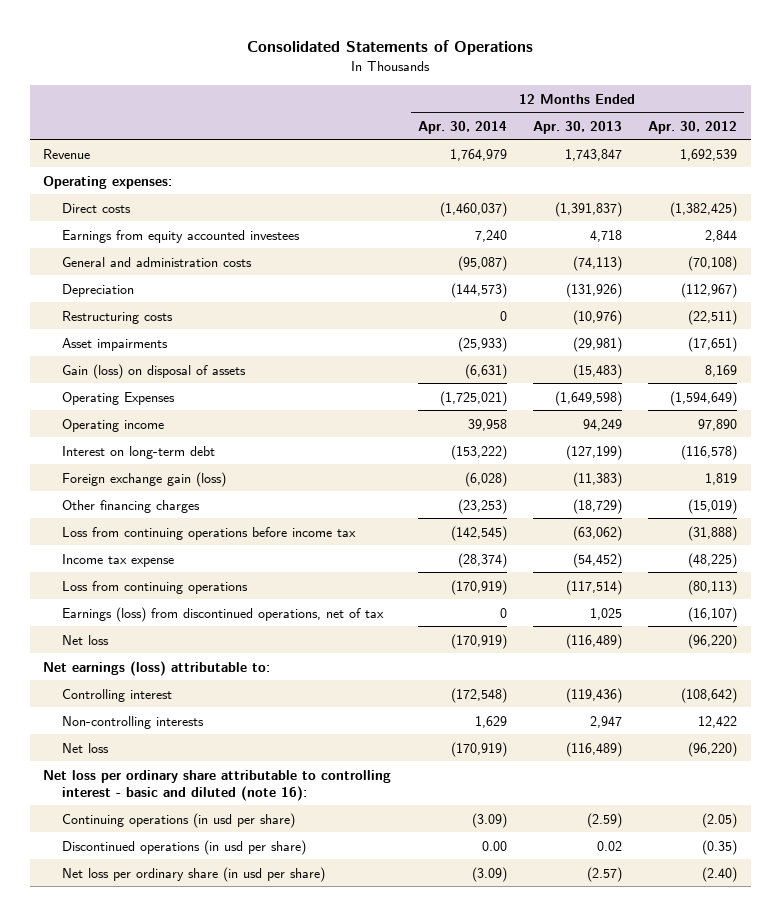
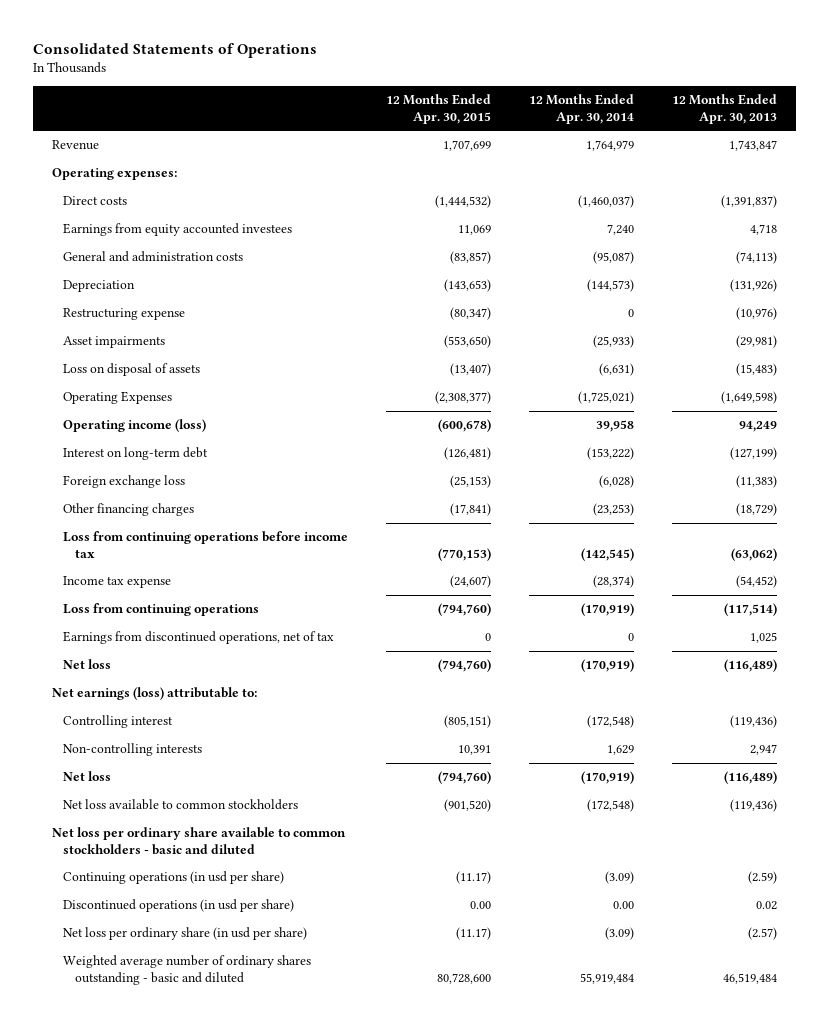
- | 12 Months Ended Apr. 30, 2014 | 12 Months Ended Apr. 30, 2013 | 12 Months Ended Apr. 30, 2012
+ | 12 Months Ended Apr. 30, 2015 | 12 Months Ended Apr. 30, 2014 | 12 Months Ended Apr. 30, 2013
- Restructuring costs | 0 | (10,976) | (22,511)
+ Restructuring expense | (80,347) | 0 | (10,976)
- Gain (loss) on disposal of assets | (6,631) | (15,483) | 8,169
+ Loss on disposal of assets | (13,407) | (6,631) | (15,483)
- Operating income | 39,958 | 94,249 | 97,890
+ Operating income (loss) | (600,678) | 39,958 | 94,249
- Foreign exchange gain (loss) | (6,028) | (11,383) | 1,819
+ Foreign exchange loss | (25,153) | (6,028) | (11,383)
- Earnings (loss) from discontinued operations, net of tax | 0 | 1,025 | (16,107)
+ Earnings from discontinued operations, net of tax | 0 | 0 | 1,025
- Net loss per ordinary share attributable to controlling interest - basic and diluted (note 16):
+ Net loss available to common stockholders | (901,520) | (172,548) | (119,436)
+ Net loss per ordinary share available to common stockholders - basic and diluted
+ Weighted average number of ordinary shares outstanding - basic and diluted | 80,728,600 | 55,919,484 | 46,519,484

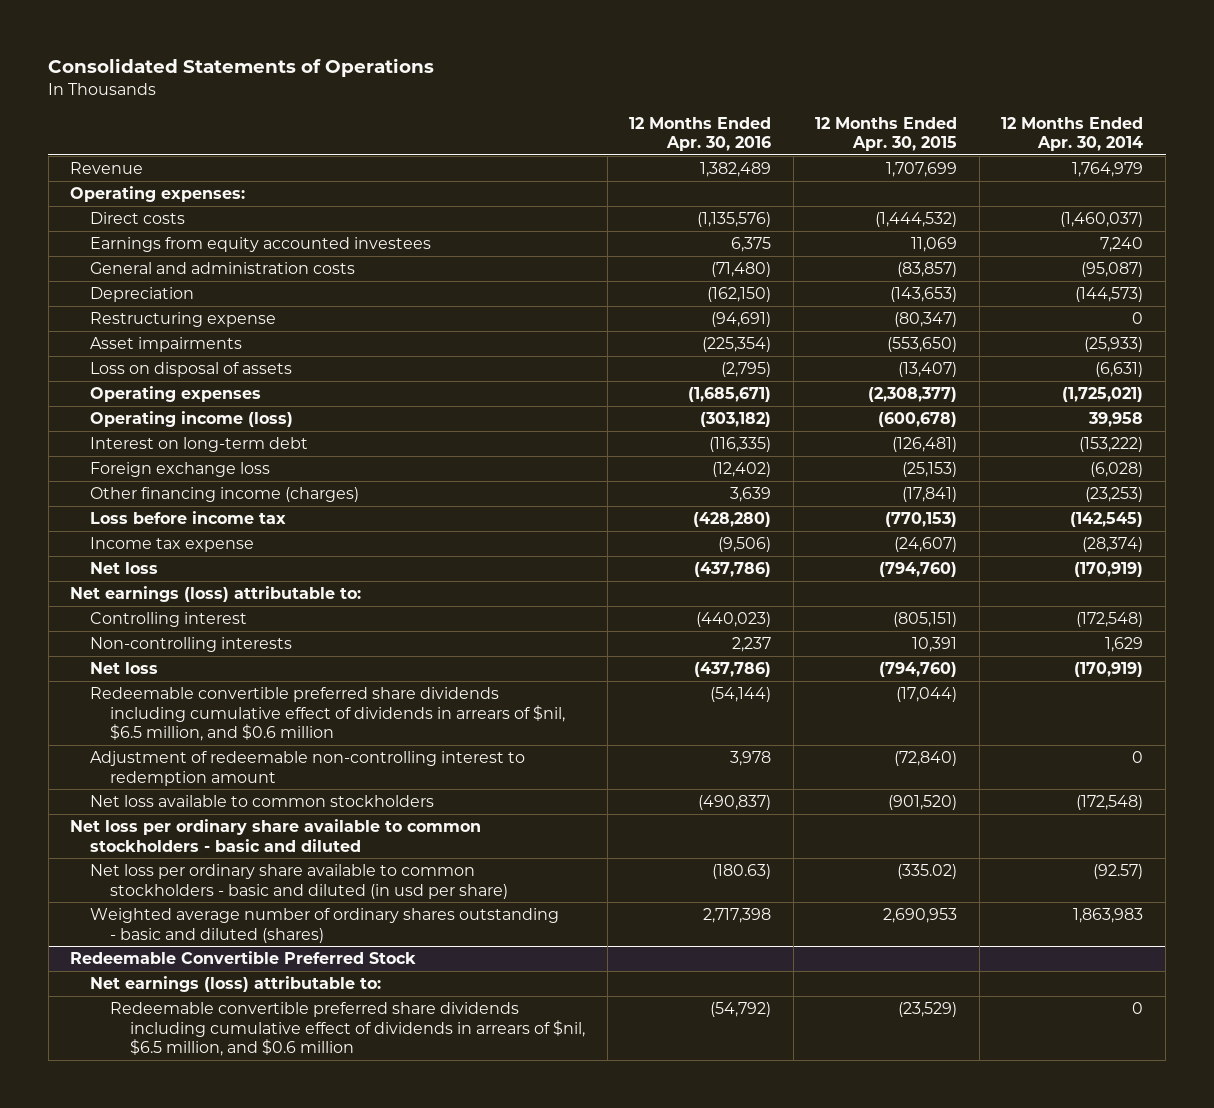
- | 12 Months Ended Apr. 30, 2015 | 12 Months Ended Apr. 30, 2014 | 12 Months Ended Apr. 30, 2013
+ | 12 Months Ended Apr. 30, 2016 | 12 Months Ended Apr. 30, 2015 | 12 Months Ended Apr. 30, 2014
- Operating Expenses | (2,308,377) | (1,725,021) | (1,649,598)
+ Operating expenses | (1,685,671) | (2,308,377) | (1,725,021)
- Other financing charges | (17,841) | (23,253) | (18,729)
- Loss from continuing operations before income tax | (770,153) | (142,545) | (63,062)
+ Other financing income (charges) | 3,639 | (17,841) | (23,253)
+ Loss before income tax | (428,280) | (770,153) | (142,545)
- Loss from continuing operations | (794,760) | (170,919) | (117,514)
- Earnings from discontinued operations, net of tax | 0 | 0 | 1,025
+ Redeemable convertible preferred share dividends including cumulative effect of dividends in arrears of $nil, $6.5 million, and $0.6 million | (54,144) | (17,044) |
+ Adjustment of redeemable non-controlling interest to redemption amount | 3,978 | (72,840) | 0
- Continuing operations (in usd per share) | (11.17) | (3.09) | (2.59)
- Discontinued operations (in usd per share) | 0.00 | 0.00 | 0.02
- Net loss per ordinary share (in usd per share) | (11.17) | (3.09) | (2.57)
- Weighted average number of ordinary shares outstanding - basic and diluted | 80,728,600 | 55,919,484 | 46,519,484
+ Net loss per ordinary share available to common stockholders - basic and diluted (in usd per share) | (180.63) | (335.02) | (92.57)
+ Weighted average number of ordinary shares outstanding - basic and diluted (shares) | 2,717,398 | 2,690,953 | 1,863,983
+ Redeemable Convertible Preferred Stock
+ Net earnings (loss) attributable to:
+ Redeemable convertible preferred share dividends including cumulative effect of dividends in arrears of $nil, $6.5 million, and $0.6 million | (54,792) | (23,529) | 0

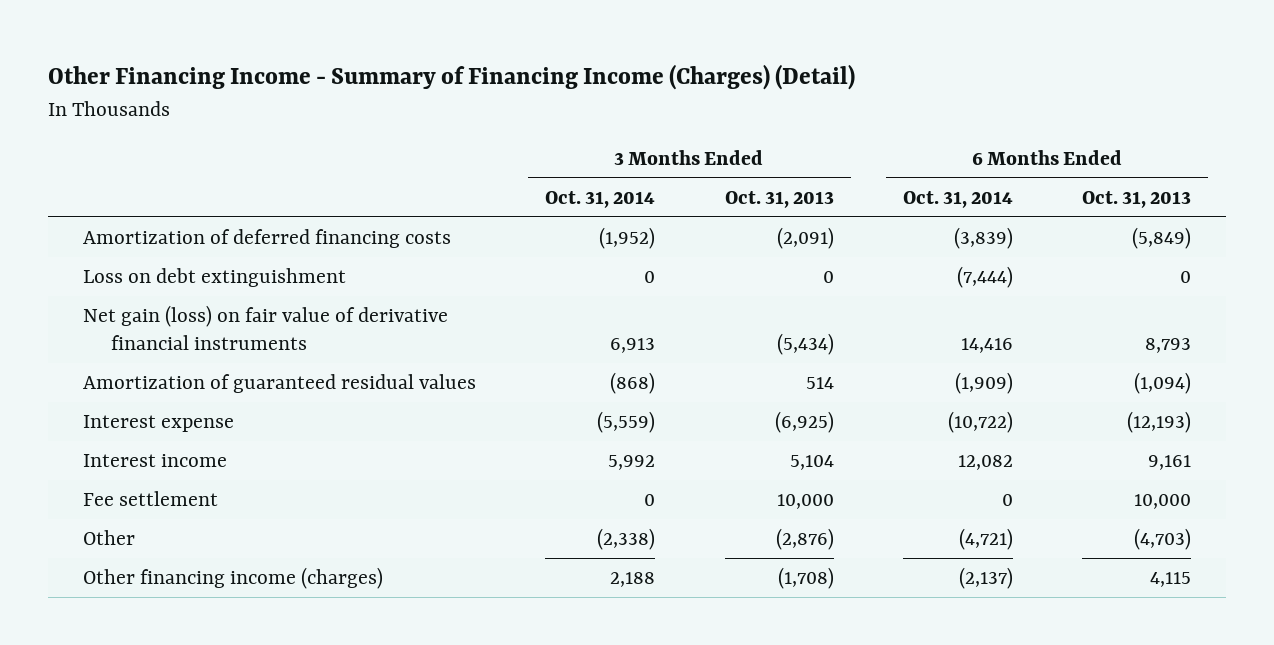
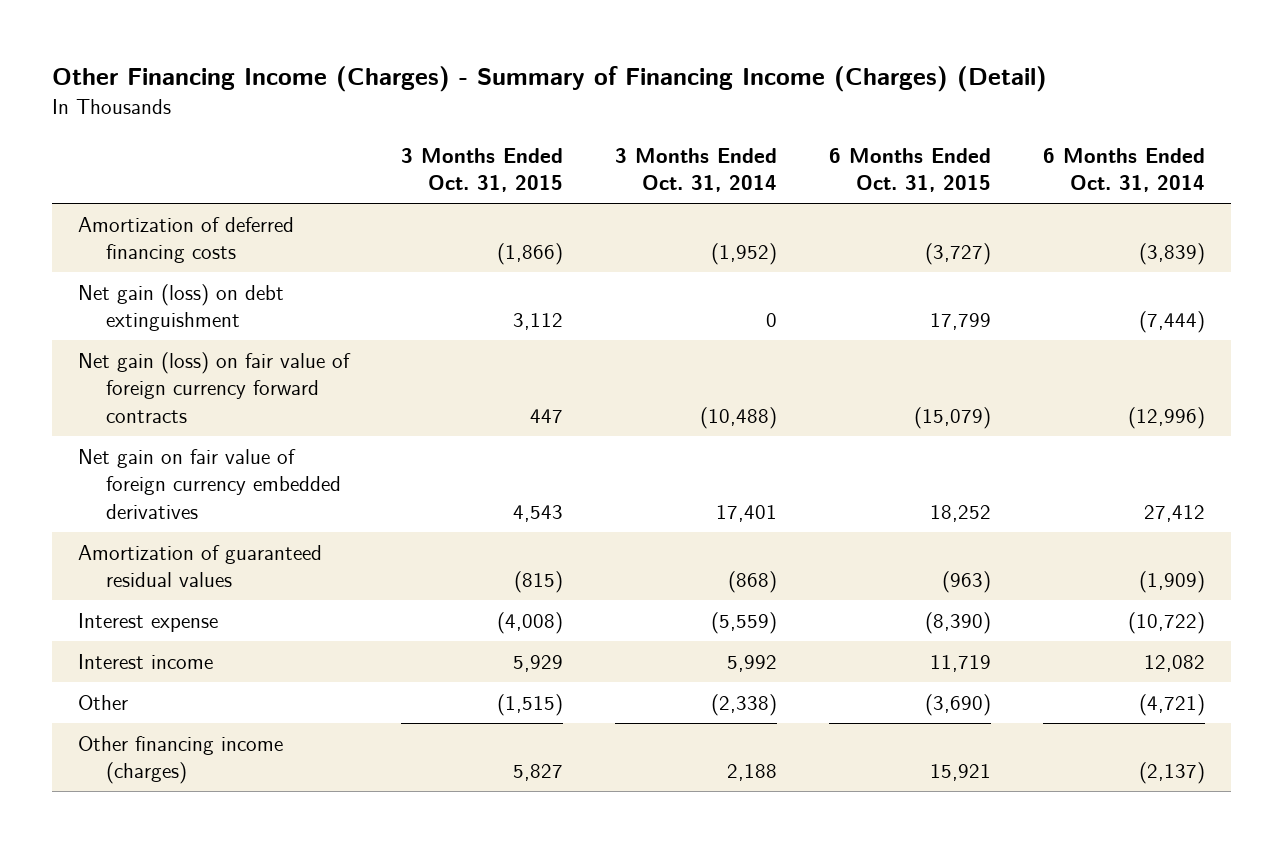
- Other Financing Income - Summary of Financing Income (Charges) (Detail)
+ Other Financing Income (Charges) - Summary of Financing Income (Charges) (Detail)
- | 3 Months Ended Oct. 31, 2014 | 3 Months Ended Oct. 31, 2013 | 6 Months Ended Oct. 31, 2014 | 6 Months Ended Oct. 31, 2013
+ | 3 Months Ended Oct. 31, 2015 | 3 Months Ended Oct. 31, 2014 | 6 Months Ended Oct. 31, 2015 | 6 Months Ended Oct. 31, 2014
- Loss on debt extinguishment | 0 | 0 | (7,444) | 0
- Net gain (loss) on fair value of derivative financial instruments | 6,913 | (5,434) | 14,416 | 8,793
+ Net gain (loss) on debt extinguishment | 3,112 | 0 | 17,799 | (7,444)
+ Net gain (loss) on fair value of foreign currency forward contracts | 447 | (10,488) | (15,079) | (12,996)
+ Net gain on fair value of foreign currency embedded derivatives | 4,543 | 17,401 | 18,252 | 27,412
- Fee settlement | 0 | 10,000 | 0 | 10,000

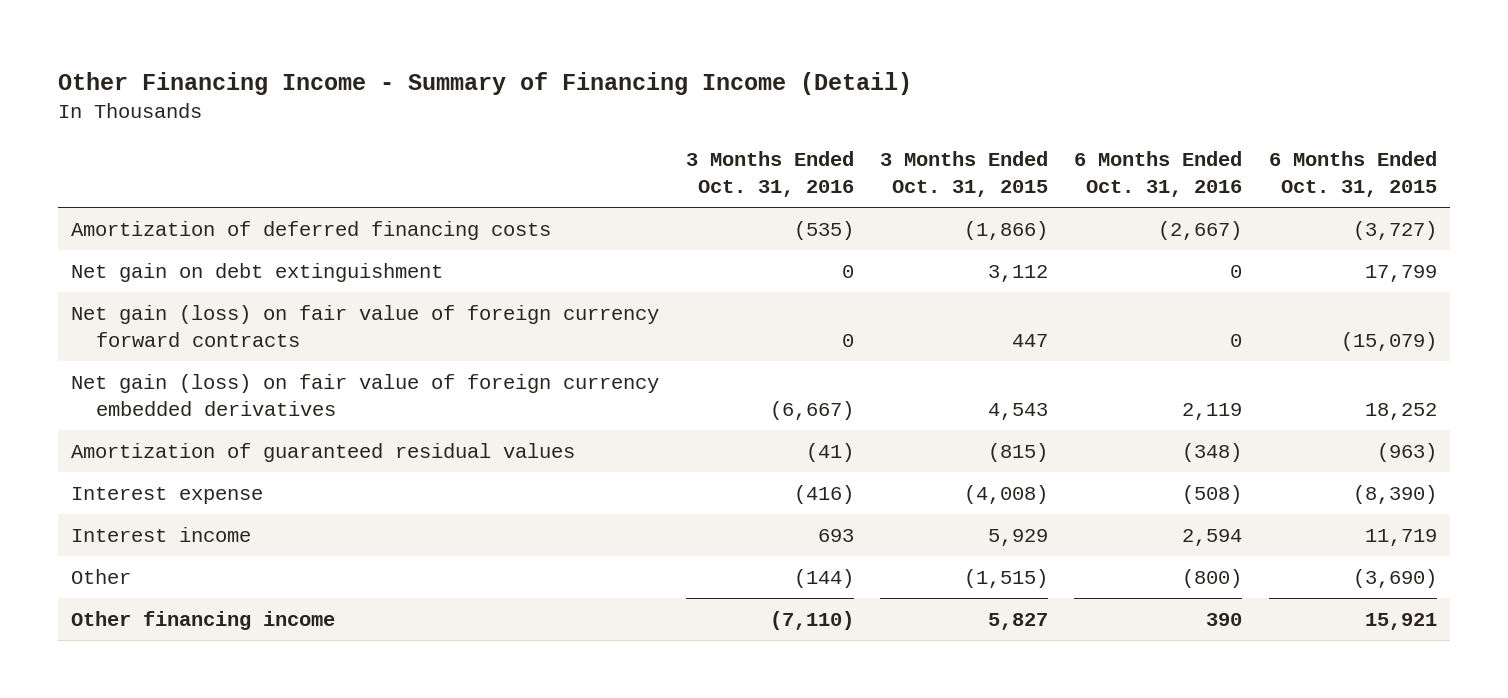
- Other Financing Income (Charges) - Summary of Financing Income (Charges) (Detail)
+ Other Financing Income - Summary of Financing Income (Detail)
- | 3 Months Ended Oct. 31, 2015 | 3 Months Ended Oct. 31, 2014 | 6 Months Ended Oct. 31, 2015 | 6 Months Ended Oct. 31, 2014
+ | 3 Months Ended Oct. 31, 2016 | 3 Months Ended Oct. 31, 2015 | 6 Months Ended Oct. 31, 2016 | 6 Months Ended Oct. 31, 2015
- Net gain (loss) on debt extinguishment | 3,112 | 0 | 17,799 | (7,444)
+ Net gain on debt extinguishment | 0 | 3,112 | 0 | 17,799
- Net gain on fair value of foreign currency embedded derivatives | 4,543 | 17,401 | 18,252 | 27,412
+ Net gain (loss) on fair value of foreign currency embedded derivatives | (6,667) | 4,543 | 2,119 | 18,252
- Other financing income (charges) | 5,827 | 2,188 | 15,921 | (2,137)
+ Other financing income | (7,110) | 5,827 | 390 | 15,921

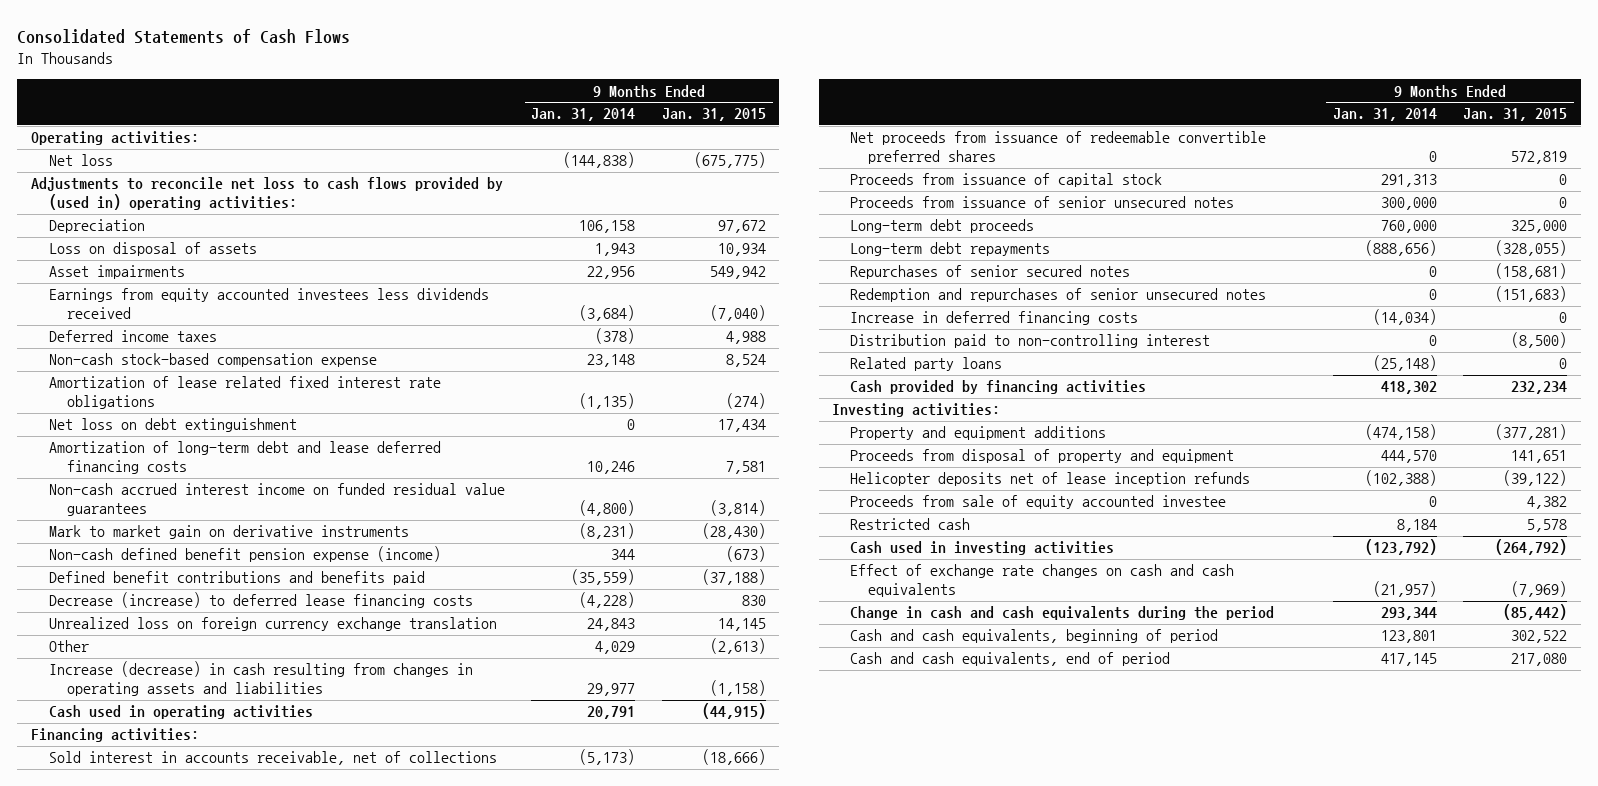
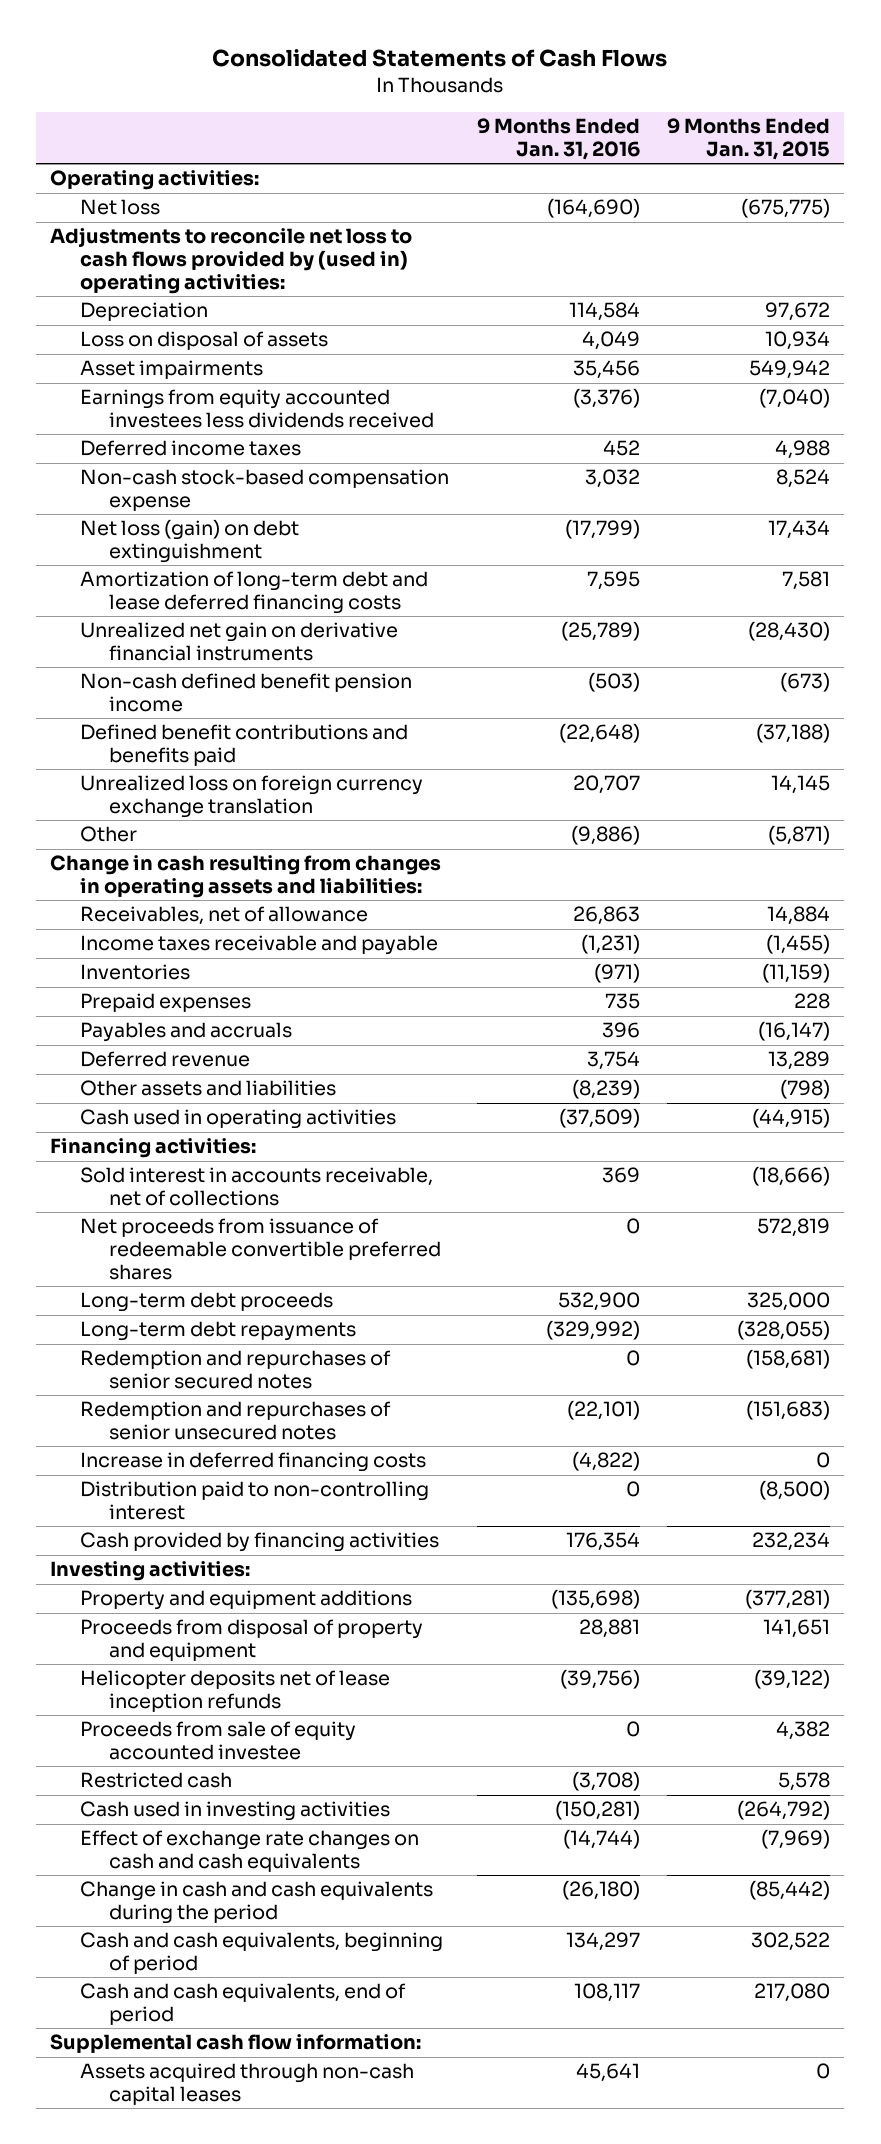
- | 9 Months Ended Jan. 31, 2014 | 9 Months Ended Jan. 31, 2015
+ | 9 Months Ended Jan. 31, 2016 | 9 Months Ended Jan. 31, 2015
- Amortization of lease related fixed interest rate obligations | (1,135) | (274)
- Net loss on debt extinguishment | 0 | 17,434
+ Net loss (gain) on debt extinguishment | (17,799) | 17,434
- Non-cash accrued interest income on funded residual value guarantees | (4,800) | (3,814)
- Mark to market gain on derivative instruments | (8,231) | (28,430)
- Non-cash defined benefit pension expense (income) | 344 | (673)
+ Unrealized net gain on derivative financial instruments | (25,789) | (28,430)
+ Non-cash defined benefit pension income | (503) | (673)
- Decrease (increase) to deferred lease financing costs | (4,228) | 830
- Other | 4,029 | (2,613)
- Increase (decrease) in cash resulting from changes in operating assets and liabilities | 29,977 | (1,158)
+ Other | (9,886) | (5,871)
+ Change in cash resulting from changes in operating assets and liabilities:
+ Receivables, net of allowance | 26,863 | 14,884
+ Income taxes receivable and payable | (1,231) | (1,455)
+ Inventories | (971) | (11,159)
+ Prepaid expenses | 735 | 228
+ Payables and accruals | 396 | (16,147)
+ Deferred revenue | 3,754 | 13,289
+ Other assets and liabilities | (8,239) | (798)
- Proceeds from issuance of capital stock | 291,313 | 0
- Proceeds from issuance of senior unsecured notes | 300,000 | 0
- Repurchases of senior secured notes | 0 | (158,681)
+ Redemption and repurchases of senior secured notes | 0 | (158,681)
- Related party loans | (25,148) | 0
+ Supplemental cash flow information:
+ Assets acquired through non-cash capital leases | 45,641 | 0

